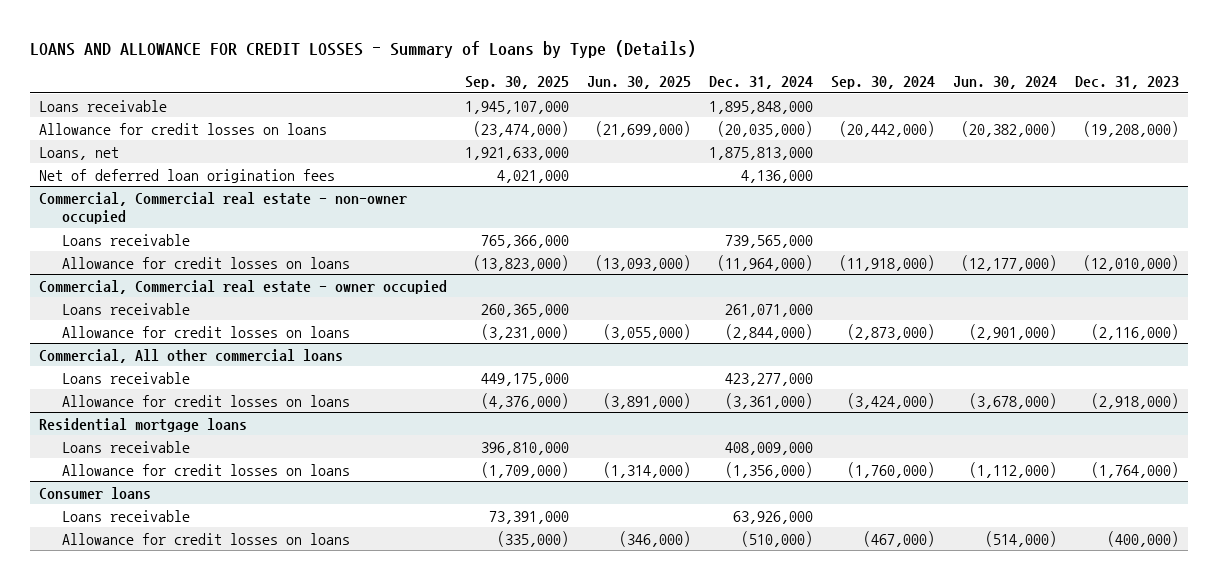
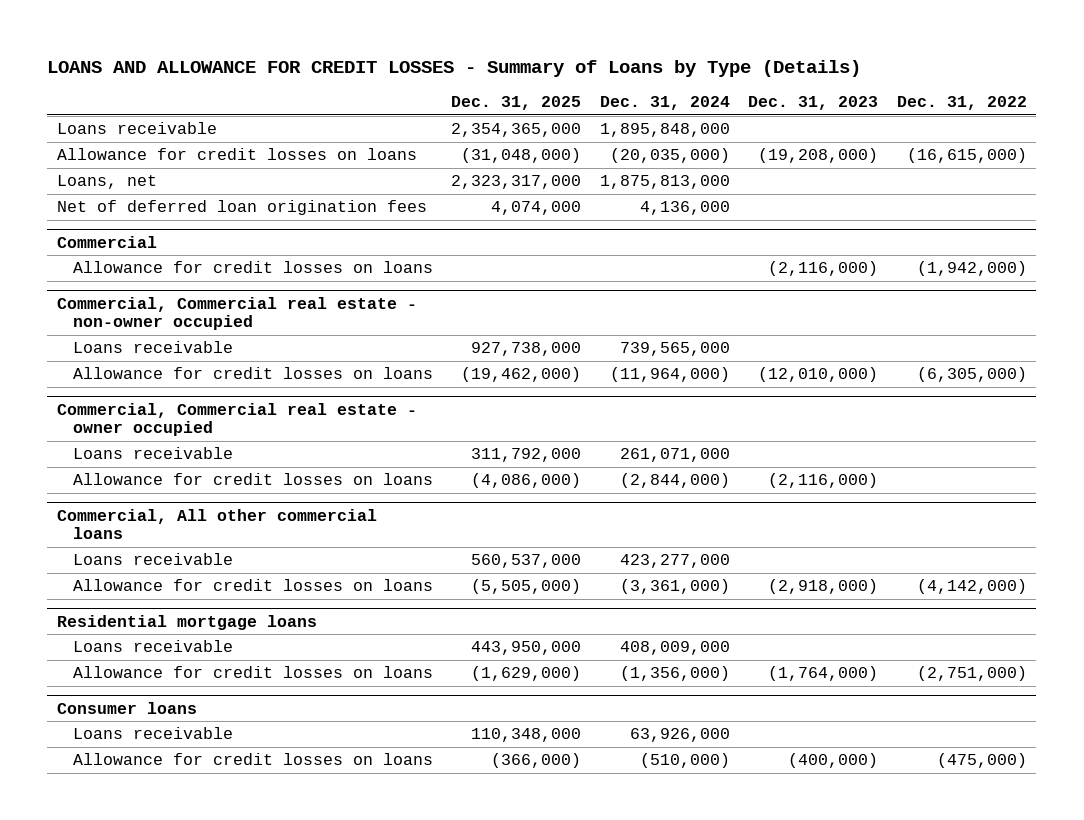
- | Sep. 30, 2025 | Jun. 30, 2025 | Dec. 31, 2024 | Sep. 30, 2024 | Jun. 30, 2024 | Dec. 31, 2023
+ | Dec. 31, 2025 | Dec. 31, 2024 | Dec. 31, 2023 | Dec. 31, 2022
+ Commercial
+ Allowance for credit losses on loans | | | (2,116,000) | (1,942,000)

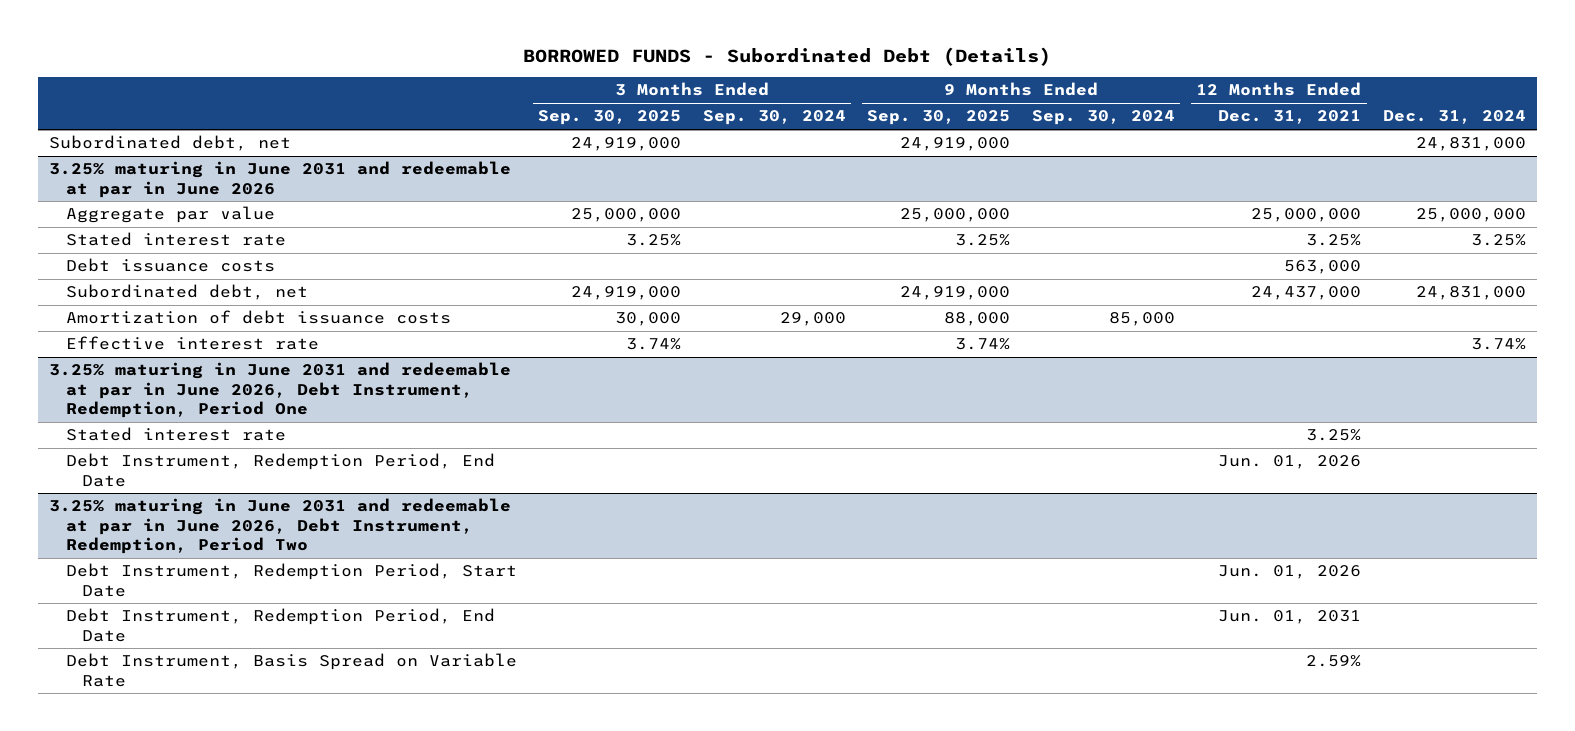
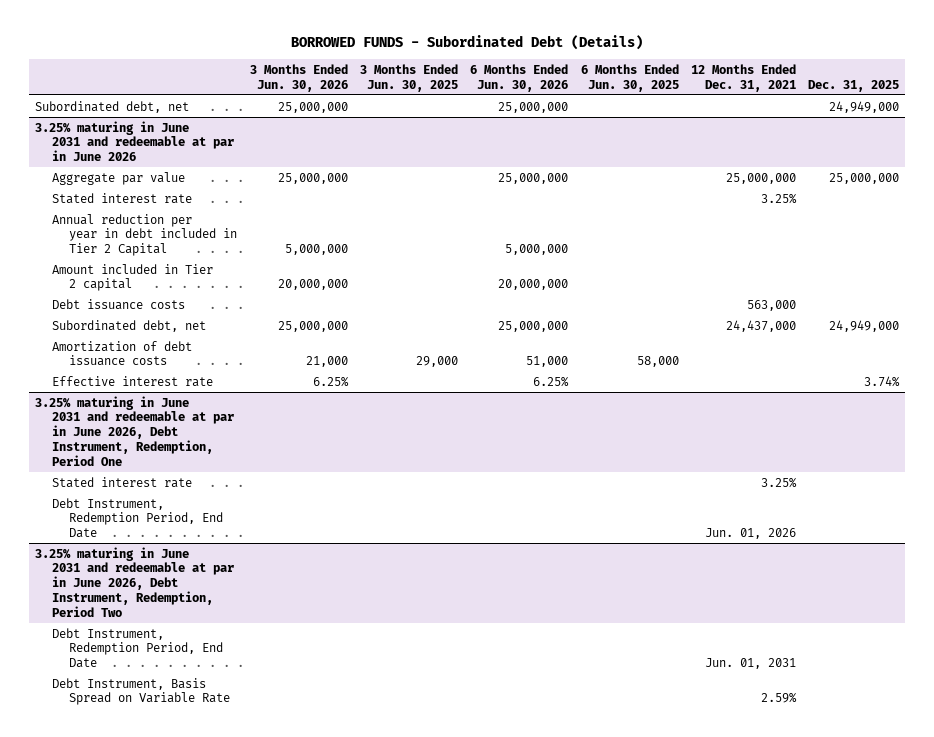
- | 3 Months Ended Sep. 30, 2025 | 3 Months Ended Sep. 30, 2024 | 9 Months Ended Sep. 30, 2025 | 9 Months Ended Sep. 30, 2024 | 12 Months Ended Dec. 31, 2021 | Dec. 31, 2024
+ | 3 Months Ended Jun. 30, 2026 | 3 Months Ended Jun. 30, 2025 | 6 Months Ended Jun. 30, 2026 | 6 Months Ended Jun. 30, 2025 | 12 Months Ended Dec. 31, 2021 | Dec. 31, 2025
@ 3.25% maturing in June 2031 and redeemable at par in June 2026
+ Annual reduction per year in debt included in Tier 2 Capital | 5,000,000 | | 5,000,000 | | |
+ Amount included in Tier 2 capital | 20,000,000 | | 20,000,000 | | |
@ 3.25% maturing in June 2031 and redeemable at par in June 2026, Debt Instrument, Redemption, Period Two
- Debt Instrument, Redemption Period, Start Date | | | | | Jun. 01, 2026 |

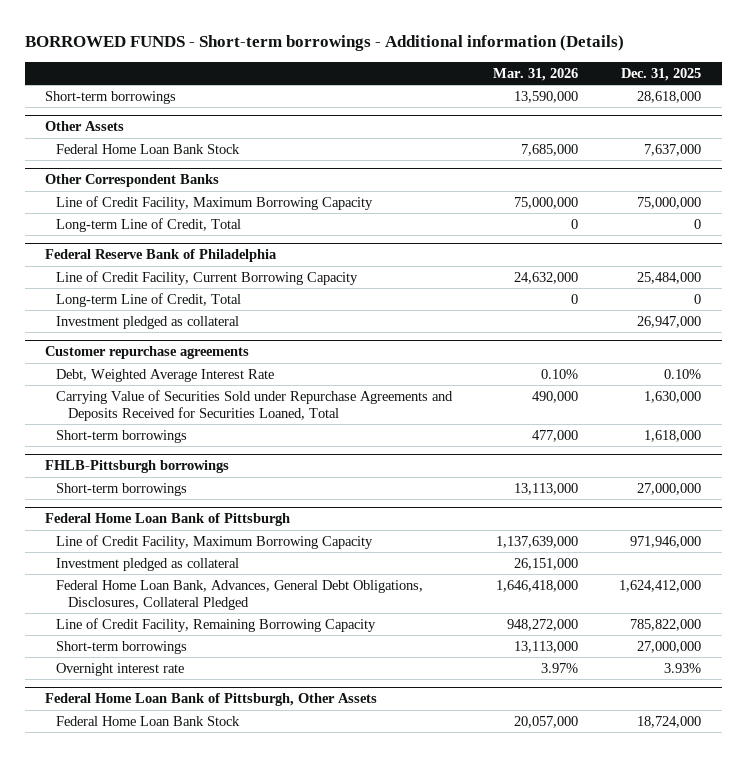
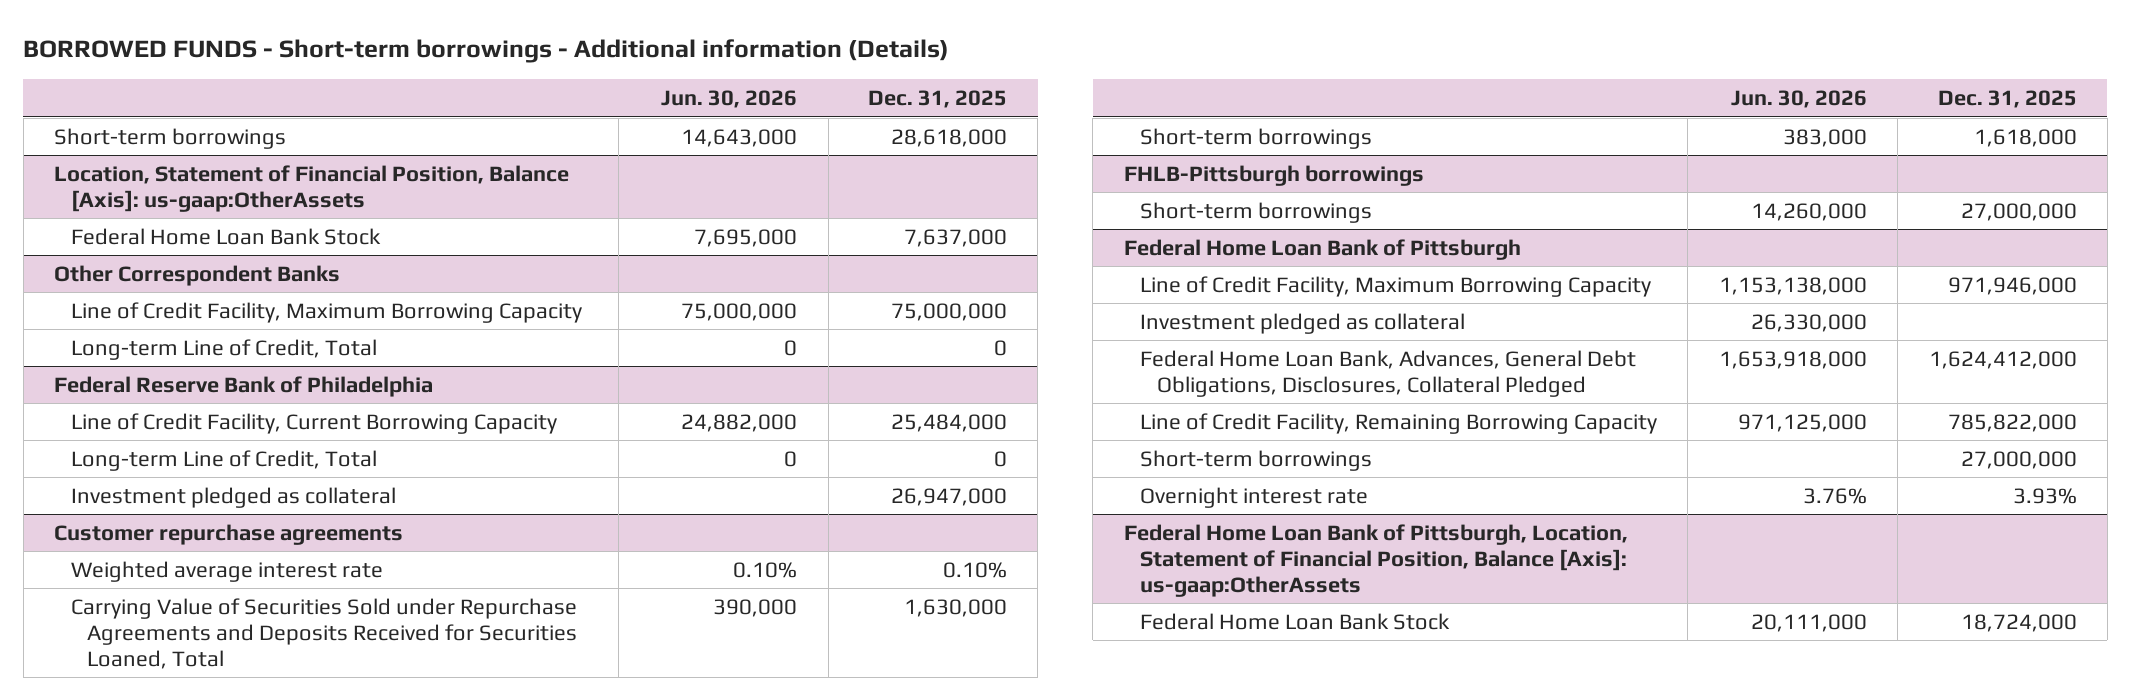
- | Mar. 31, 2026 | Dec. 31, 2025
+ | Jun. 30, 2026 | Dec. 31, 2025
- Other Assets
+ Location, Statement of Financial Position, Balance [Axis]: us-gaap:OtherAssets
@ Customer repurchase agreements
- Debt, Weighted Average Interest Rate | 0.10% | 0.10%
+ Weighted average interest rate | 0.10% | 0.10%
- Federal Home Loan Bank of Pittsburgh, Other Assets
+ Federal Home Loan Bank of Pittsburgh, Location, Statement of Financial Position, Balance [Axis]: us-gaap:OtherAssets

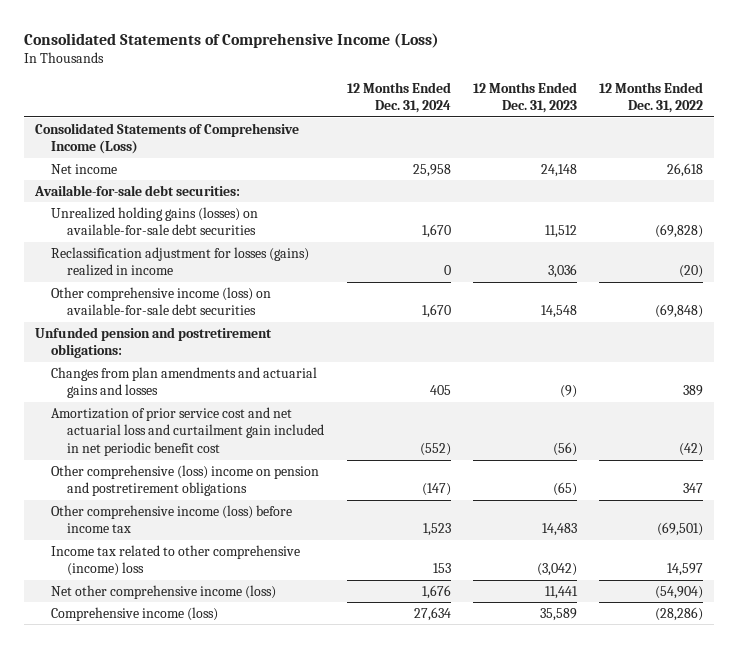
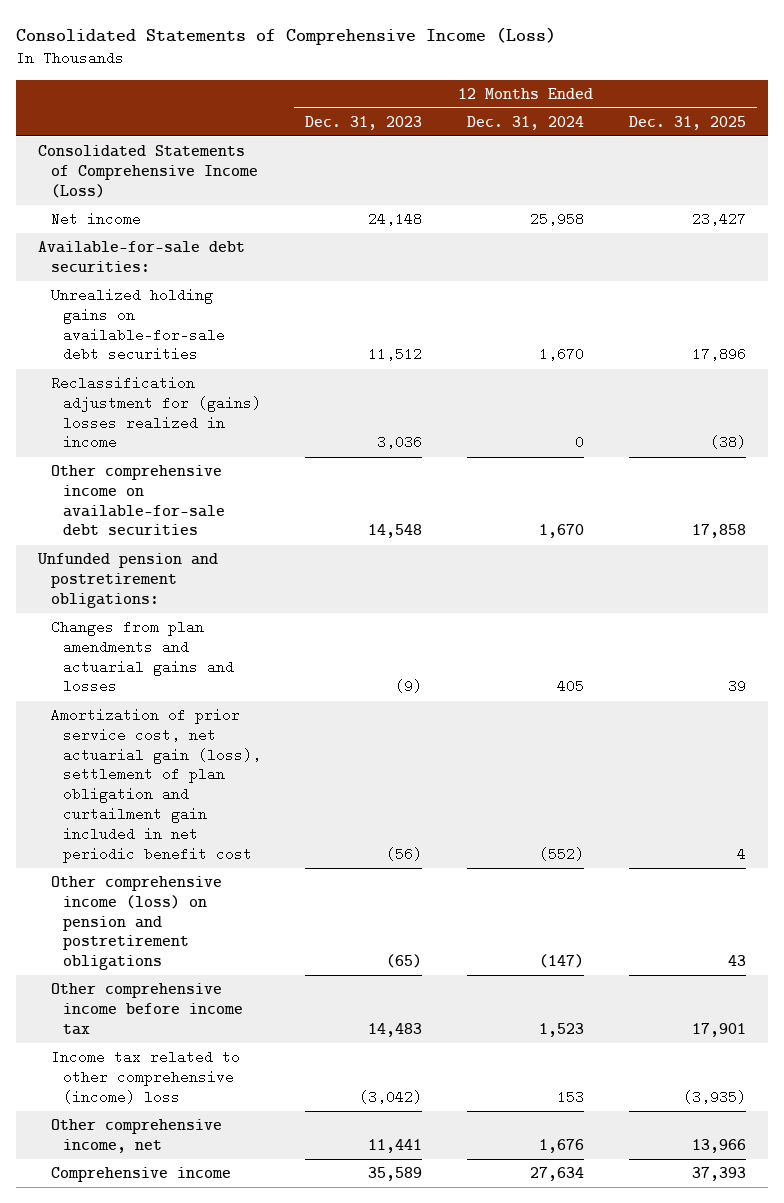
- | 12 Months Ended Dec. 31, 2024 | 12 Months Ended Dec. 31, 2023 | 12 Months Ended Dec. 31, 2022
+ | 12 Months Ended Dec. 31, 2023 | 12 Months Ended Dec. 31, 2024 | 12 Months Ended Dec. 31, 2025
- Unrealized holding gains (losses) on available-for-sale debt securities | 1,670 | 11,512 | (69,828)
- Reclassification adjustment for losses (gains) realized in income | 0 | 3,036 | (20)
- Other comprehensive income (loss) on available-for-sale debt securities | 1,670 | 14,548 | (69,848)
+ Unrealized holding gains on available-for-sale debt securities | 11,512 | 1,670 | 17,896
+ Reclassification adjustment for (gains) losses realized in income | 3,036 | 0 | (38)
+ Other comprehensive income on available-for-sale debt securities | 14,548 | 1,670 | 17,858
- Amortization of prior service cost and net actuarial loss and curtailment gain included in net periodic benefit cost | (552) | (56) | (42)
- Other comprehensive (loss) income on pension and postretirement obligations | (147) | (65) | 347
- Other comprehensive income (loss) before income tax | 1,523 | 14,483 | (69,501)
+ Amortization of prior service cost, net actuarial gain (loss), settlement of plan obligation and curtailment gain included in net periodic benefit cost | (56) | (552) | 4
+ Other comprehensive income (loss) on pension and postretirement obligations | (65) | (147) | 43
+ Other comprehensive income before income tax | 14,483 | 1,523 | 17,901
- Net other comprehensive income (loss) | 1,676 | 11,441 | (54,904)
- Comprehensive income (loss) | 27,634 | 35,589 | (28,286)
+ Other comprehensive income, net | 11,441 | 1,676 | 13,966
+ Comprehensive income | 35,589 | 27,634 | 37,393

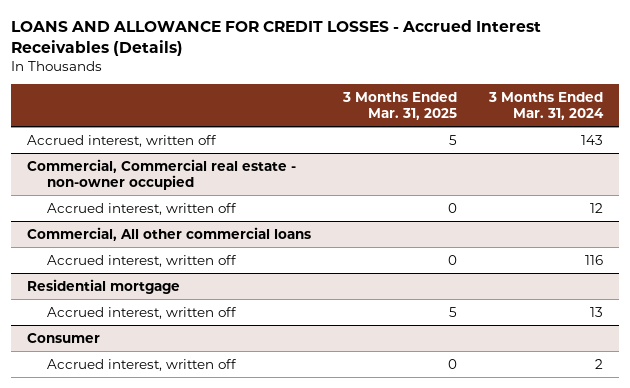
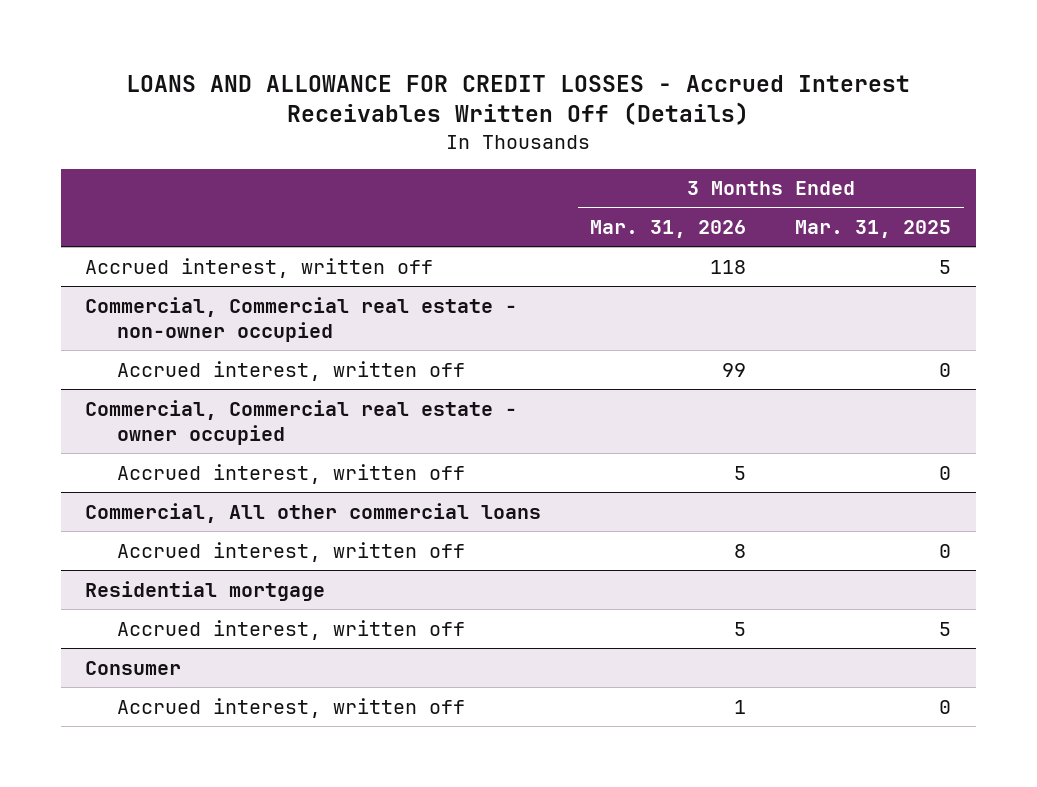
- LOANS AND ALLOWANCE FOR CREDIT LOSSES - Accrued Interest Receivables (Details)
+ LOANS AND ALLOWANCE FOR CREDIT LOSSES - Accrued Interest Receivables Written Off (Details)
- | 3 Months Ended Mar. 31, 2025 | 3 Months Ended Mar. 31, 2024
+ | 3 Months Ended Mar. 31, 2026 | 3 Months Ended Mar. 31, 2025
+ Commercial, Commercial real estate - owner occupied
+ Accrued interest, written off | 5 | 0

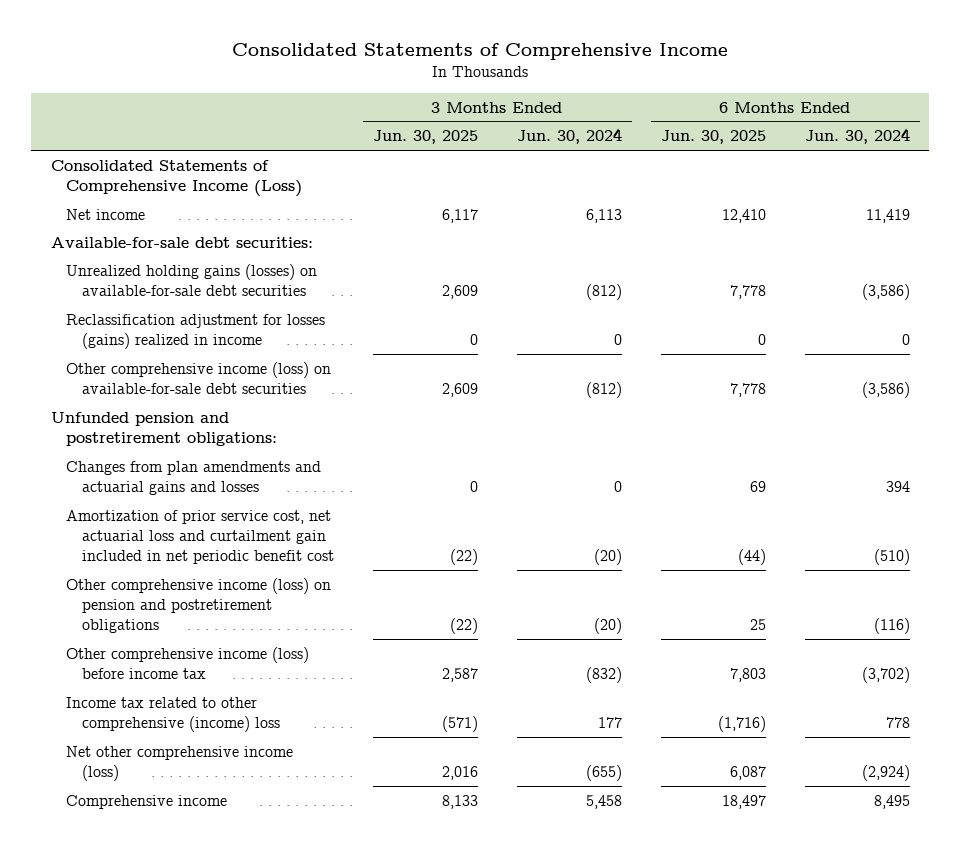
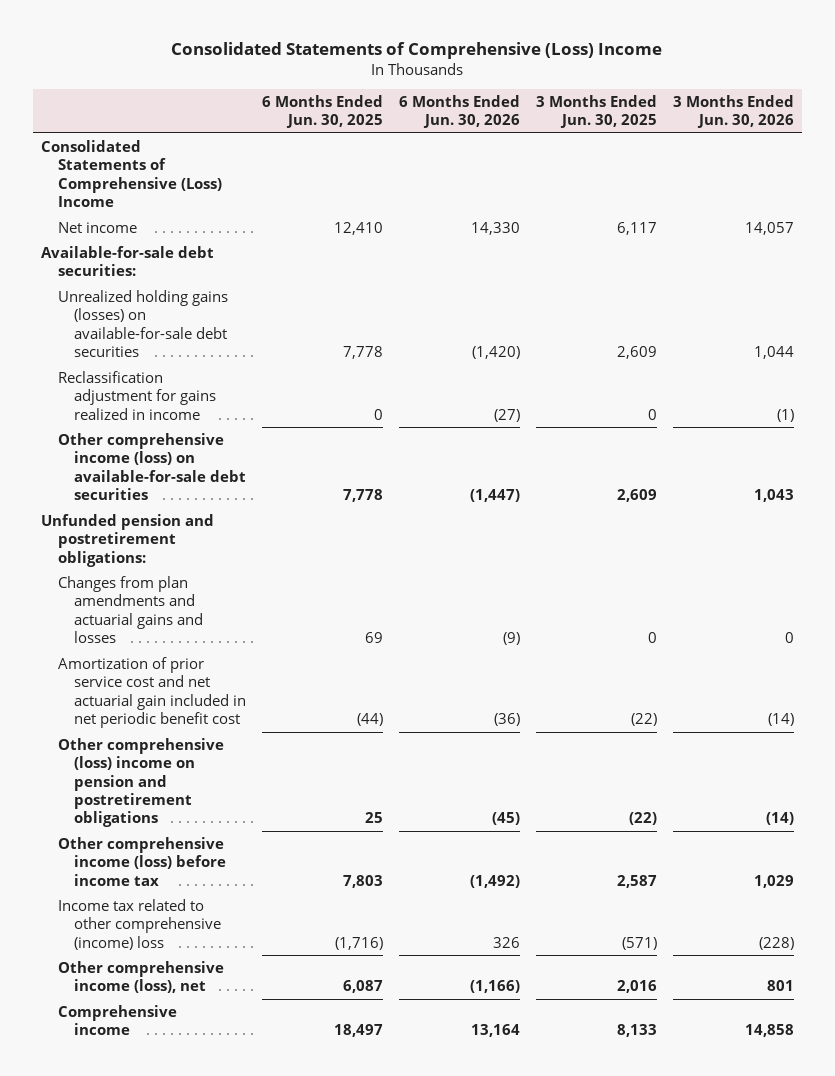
- Consolidated Statements of Comprehensive Income
+ Consolidated Statements of Comprehensive (Loss) Income
- | 3 Months Ended Jun. 30, 2025 | 3 Months Ended Jun. 30, 2024 | 6 Months Ended Jun. 30, 2025 | 6 Months Ended Jun. 30, 2024
+ | 6 Months Ended Jun. 30, 2025 | 6 Months Ended Jun. 30, 2026 | 3 Months Ended Jun. 30, 2025 | 3 Months Ended Jun. 30, 2026
- Consolidated Statements of Comprehensive Income (Loss)
+ Consolidated Statements of Comprehensive (Loss) Income
- Reclassification adjustment for losses (gains) realized in income | 0 | 0 | 0 | 0
+ Reclassification adjustment for gains realized in income | 0 | (27) | 0 | (1)
- Amortization of prior service cost, net actuarial loss and curtailment gain included in net periodic benefit cost | (22) | (20) | (44) | (510)
- Other comprehensive income (loss) on pension and postretirement obligations | (22) | (20) | 25 | (116)
+ Amortization of prior service cost and net actuarial gain included in net periodic benefit cost | (44) | (36) | (22) | (14)
+ Other comprehensive (loss) income on pension and postretirement obligations | 25 | (45) | (22) | (14)
- Net other comprehensive income (loss) | 2,016 | (655) | 6,087 | (2,924)
+ Other comprehensive income (loss), net | 6,087 | (1,166) | 2,016 | 801

